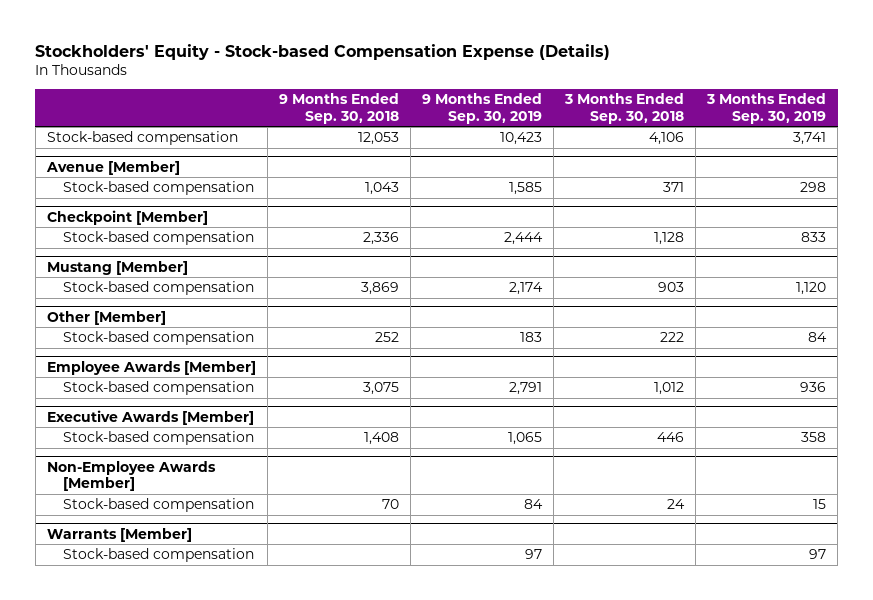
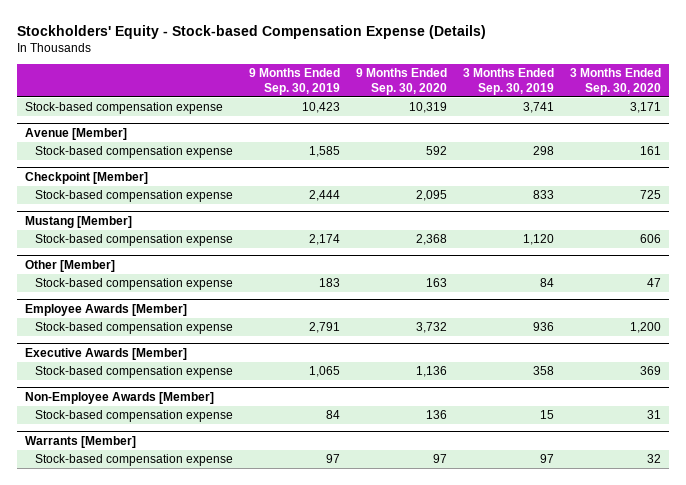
- | 9 Months Ended Sep. 30, 2018 | 9 Months Ended Sep. 30, 2019 | 3 Months Ended Sep. 30, 2018 | 3 Months Ended Sep. 30, 2019
+ | 9 Months Ended Sep. 30, 2019 | 9 Months Ended Sep. 30, 2020 | 3 Months Ended Sep. 30, 2019 | 3 Months Ended Sep. 30, 2020
- Stock-based compensation | 12,053 | 10,423 | 4,106 | 3,741
+ Stock-based compensation expense | 10,423 | 10,319 | 3,741 | 3,171
@ Avenue [Member]
- Stock-based compensation | 1,043 | 1,585 | 371 | 298
+ Stock-based compensation expense | 1,585 | 592 | 298 | 161
@ Checkpoint [Member]
- Stock-based compensation | 2,336 | 2,444 | 1,128 | 833
+ Stock-based compensation expense | 2,444 | 2,095 | 833 | 725
@ Mustang [Member]
- Stock-based compensation | 3,869 | 2,174 | 903 | 1,120
+ Stock-based compensation expense | 2,174 | 2,368 | 1,120 | 606
@ Other [Member]
- Stock-based compensation | 252 | 183 | 222 | 84
+ Stock-based compensation expense | 183 | 163 | 84 | 47
@ Employee Awards [Member]
- Stock-based compensation | 3,075 | 2,791 | 1,012 | 936
+ Stock-based compensation expense | 2,791 | 3,732 | 936 | 1,200
@ Executive Awards [Member]
- Stock-based compensation | 1,408 | 1,065 | 446 | 358
+ Stock-based compensation expense | 1,065 | 1,136 | 358 | 369
@ Non-Employee Awards [Member]
- Stock-based compensation | 70 | 84 | 24 | 15
+ Stock-based compensation expense | 84 | 136 | 15 | 31
@ Warrants [Member]
- Stock-based compensation | | 97 | | 97
+ Stock-based compensation expense | 97 | 97 | 97 | 32

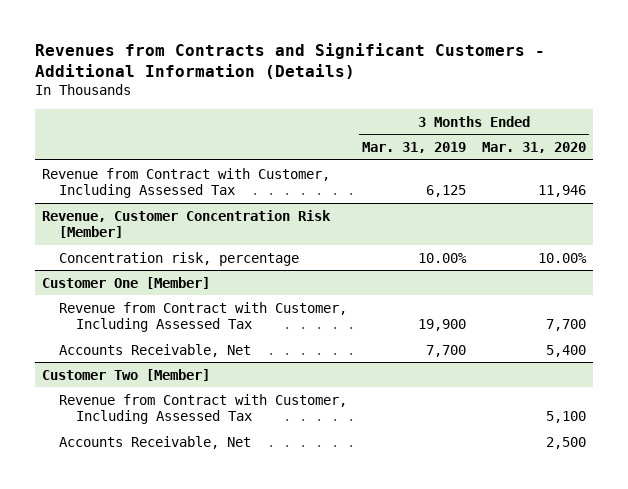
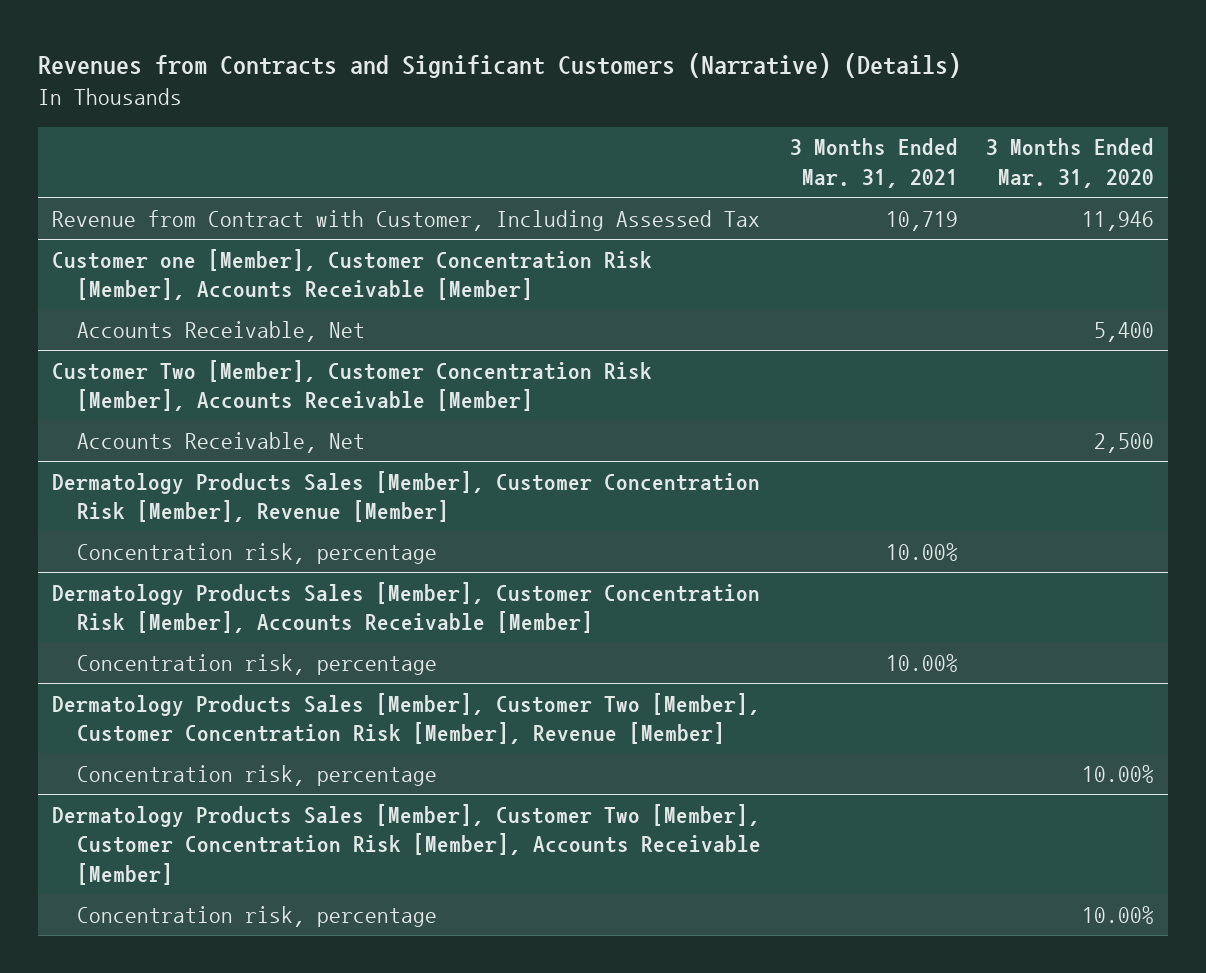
- Revenues from Contracts and Significant Customers - Additional Information (Details)
+ Revenues from Contracts and Significant Customers (Narrative) (Details)
- | 3 Months Ended Mar. 31, 2019 | 3 Months Ended Mar. 31, 2020
+ | 3 Months Ended Mar. 31, 2021 | 3 Months Ended Mar. 31, 2020
- Revenue, Customer Concentration Risk [Member]
- Concentration risk, percentage | 10.00% | 10.00%
- Customer One [Member]
- Revenue from Contract with Customer, Including Assessed Tax | 19,900 | 7,700
+ Customer one [Member], Customer Concentration Risk [Member], Accounts Receivable [Member]
- Customer Two [Member]
- Revenue from Contract with Customer, Including Assessed Tax | | 5,100
+ Customer Two [Member], Customer Concentration Risk [Member], Accounts Receivable [Member]
+ Dermatology Products Sales [Member], Customer Concentration Risk [Member], Revenue [Member]
+ Concentration risk, percentage | 10.00% |
+ Dermatology Products Sales [Member], Customer Concentration Risk [Member], Accounts Receivable [Member]
+ Concentration risk, percentage | 10.00% |
+ Dermatology Products Sales [Member], Customer Two [Member], Customer Concentration Risk [Member], Revenue [Member]
+ Concentration risk, percentage | | 10.00%
+ Dermatology Products Sales [Member], Customer Two [Member], Customer Concentration Risk [Member], Accounts Receivable [Member]
+ Concentration risk, percentage | | 10.00%

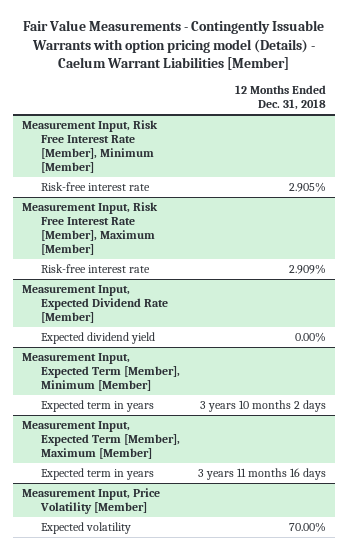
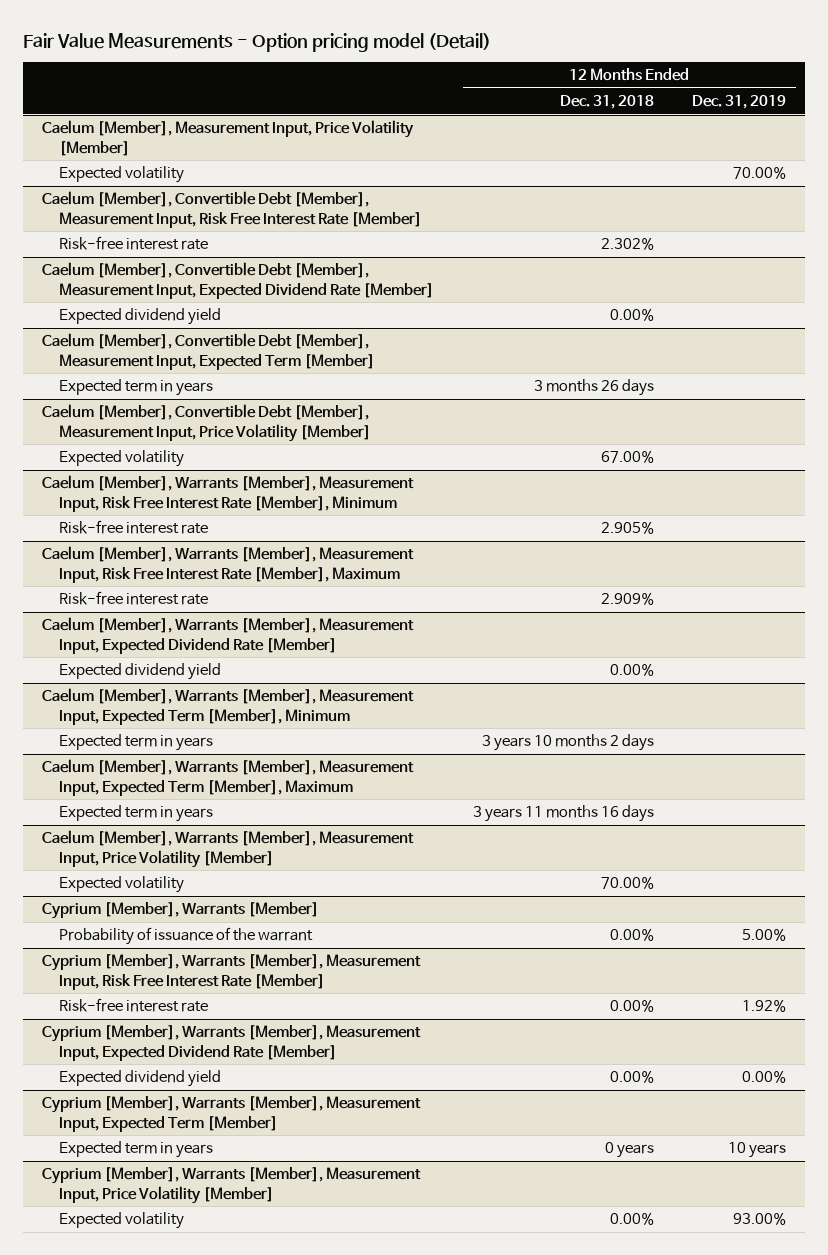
- Fair Value Measurements - Contingently Issuable Warrants with option pricing model (Details) - Caelum Warrant Liabilities [Member]
+ Fair Value Measurements - Option pricing model (Detail)
- | 12 Months Ended Dec. 31, 2018
+ | 12 Months Ended Dec. 31, 2018 | 12 Months Ended Dec. 31, 2019
- Measurement Input, Risk Free Interest Rate [Member], Minimum [Member]
+ Caelum [Member], Measurement Input, Price Volatility [Member]
+ Expected volatility | | 70.00%
+ Caelum [Member], Convertible Debt [Member], Measurement Input, Risk Free Interest Rate [Member]
+ Risk-free interest rate | 2.302% |
+ Caelum [Member], Convertible Debt [Member], Measurement Input, Expected Dividend Rate [Member]
+ Expected dividend yield | 0.00% |
+ Caelum [Member], Convertible Debt [Member], Measurement Input, Expected Term [Member]
+ Expected term in years | 3 months 26 days |
+ Caelum [Member], Convertible Debt [Member], Measurement Input, Price Volatility [Member]
+ Expected volatility | 67.00% |
+ Caelum [Member], Warrants [Member], Measurement Input, Risk Free Interest Rate [Member], Minimum
- Measurement Input, Risk Free Interest Rate [Member], Maximum [Member]
+ Caelum [Member], Warrants [Member], Measurement Input, Risk Free Interest Rate [Member], Maximum
- Measurement Input, Expected Dividend Rate [Member]
+ Caelum [Member], Warrants [Member], Measurement Input, Expected Dividend Rate [Member]
- Measurement Input, Expected Term [Member], Minimum [Member]
+ Caelum [Member], Warrants [Member], Measurement Input, Expected Term [Member], Minimum
- Measurement Input, Expected Term [Member], Maximum [Member]
+ Caelum [Member], Warrants [Member], Measurement Input, Expected Term [Member], Maximum
- Measurement Input, Price Volatility [Member]
+ Caelum [Member], Warrants [Member], Measurement Input, Price Volatility [Member]
+ Cyprium [Member], Warrants [Member]
+ Probability of issuance of the warrant | 0.00% | 5.00%
+ Cyprium [Member], Warrants [Member], Measurement Input, Risk Free Interest Rate [Member]
+ Risk-free interest rate | 0.00% | 1.92%
+ Cyprium [Member], Warrants [Member], Measurement Input, Expected Dividend Rate [Member]
+ Expected dividend yield | 0.00% | 0.00%
+ Cyprium [Member], Warrants [Member], Measurement Input, Expected Term [Member]
+ Expected term in years | 0 years | 10 years
+ Cyprium [Member], Warrants [Member], Measurement Input, Price Volatility [Member]
+ Expected volatility | 0.00% | 93.00%

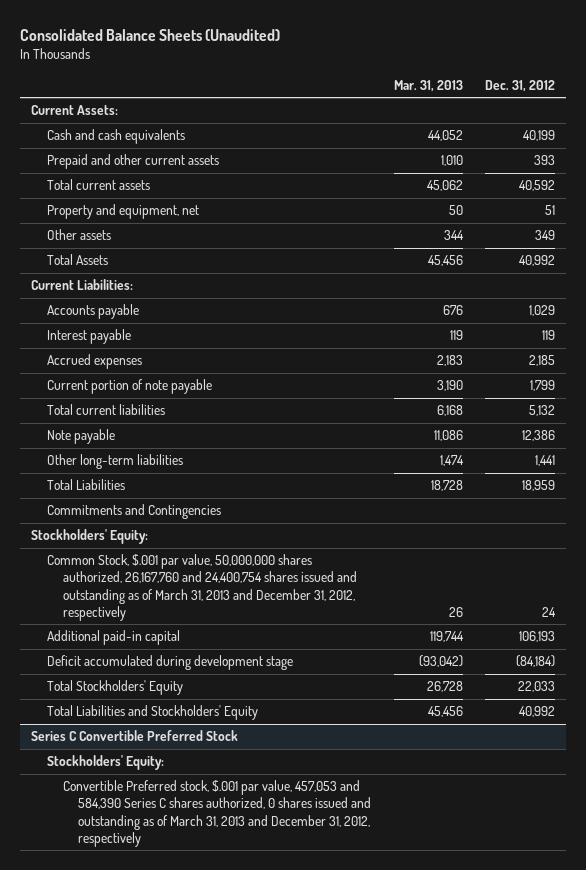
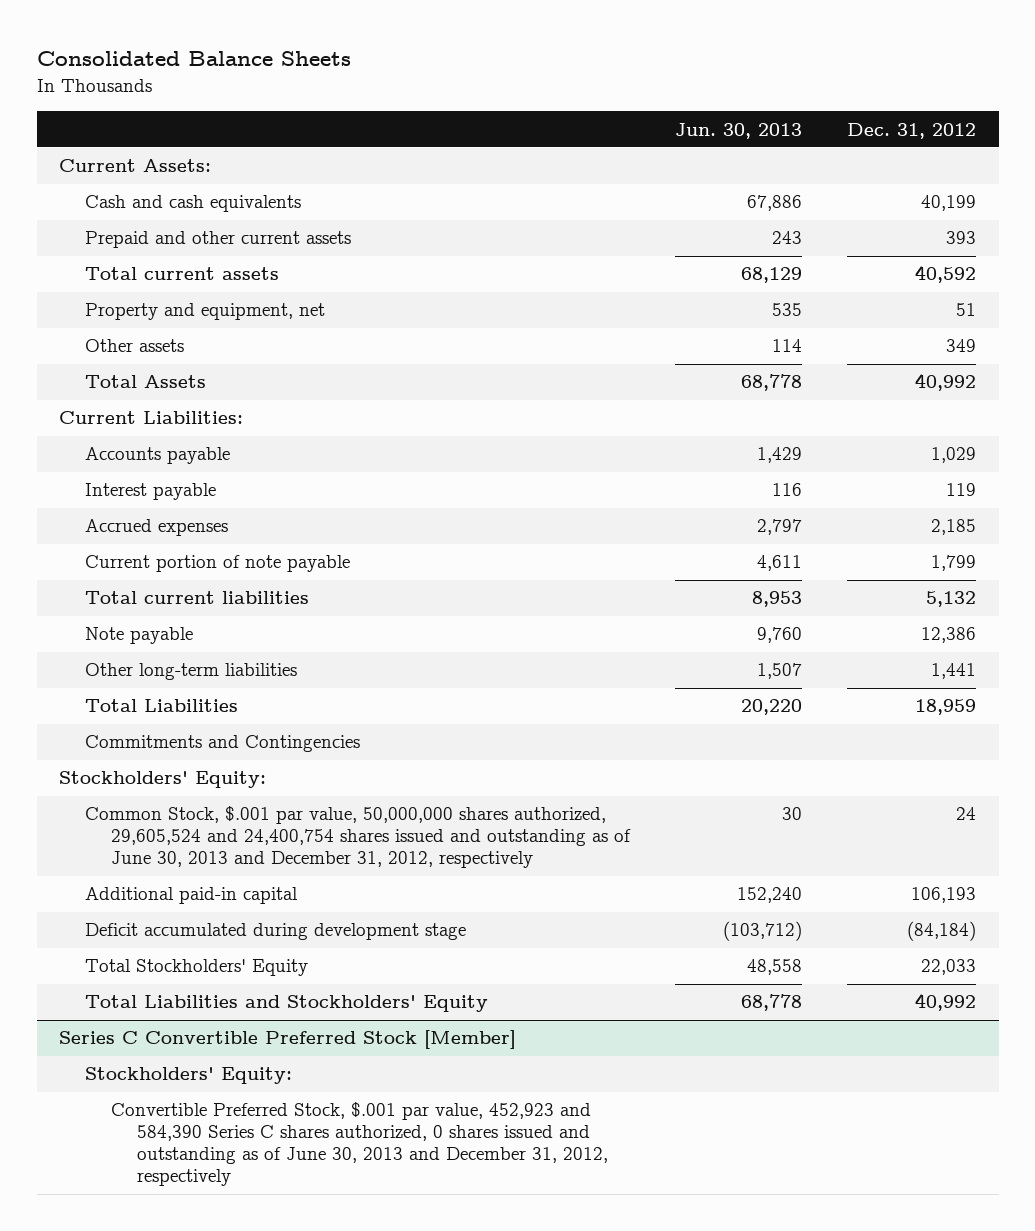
- Consolidated Balance Sheets (Unaudited)
+ Consolidated Balance Sheets
- | Mar. 31, 2013 | Dec. 31, 2012
+ | Jun. 30, 2013 | Dec. 31, 2012
- Common Stock, $.001 par value, 50,000,000 shares authorized, 26,167,760 and 24,400,754 shares issued and outstanding as of March 31, 2013 and December 31, 2012, respectively | 26 | 24
+ Common Stock, $.001 par value, 50,000,000 shares authorized, 29,605,524 and 24,400,754 shares issued and outstanding as of June 30, 2013 and December 31, 2012, respectively | 30 | 24
- Series C Convertible Preferred Stock
+ Series C Convertible Preferred Stock [Member]
- Convertible Preferred stock, $.001 par value, 457,053 and 584,390 Series C shares authorized, 0 shares issued and outstanding as of March 31, 2013 and December 31, 2012, respectively
+ Convertible Preferred Stock, $.001 par value, 452,923 and 584,390 Series C shares authorized, 0 shares issued and outstanding as of June 30, 2013 and December 31, 2012, respectively

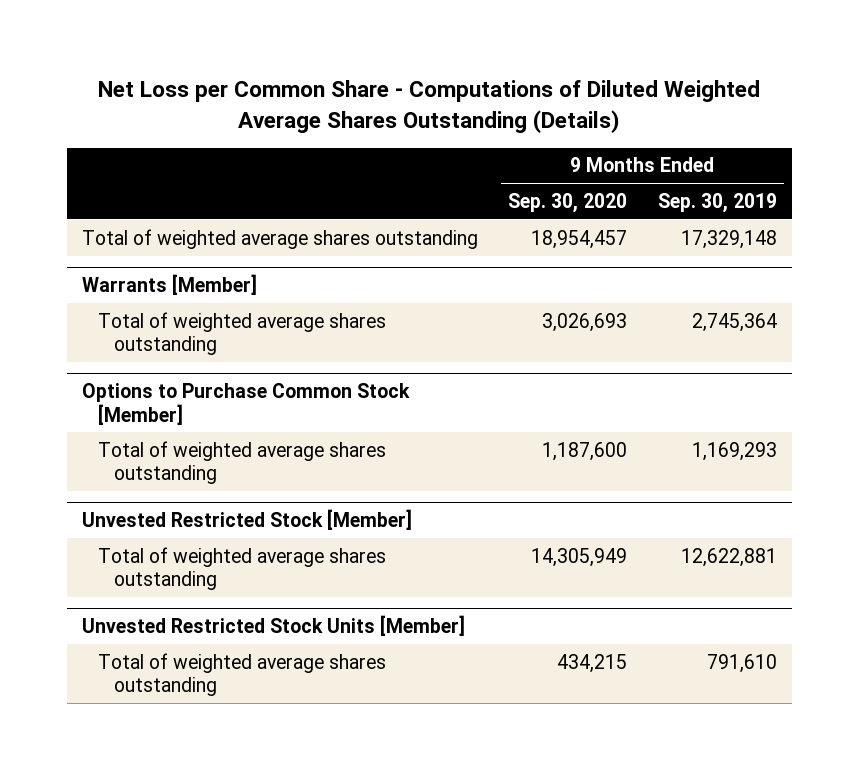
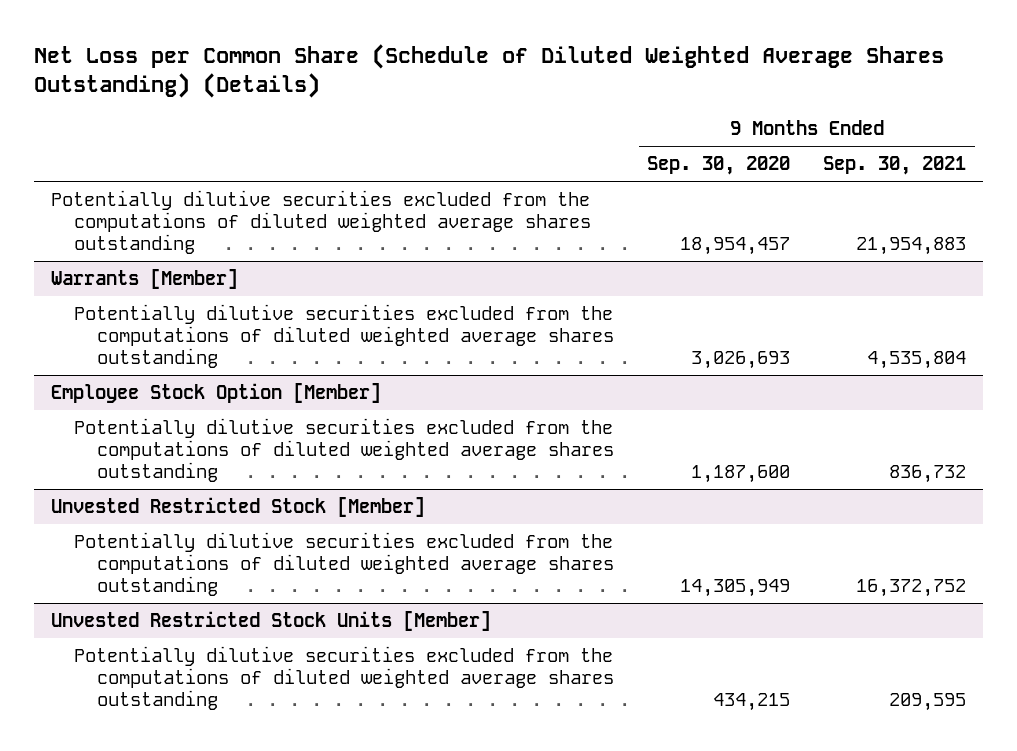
- Net Loss per Common Share - Computations of Diluted Weighted Average Shares Outstanding (Details)
+ Net Loss per Common Share (Schedule of Diluted Weighted Average Shares Outstanding) (Details)
- | 9 Months Ended Sep. 30, 2020 | 9 Months Ended Sep. 30, 2019
+ | 9 Months Ended Sep. 30, 2020 | 9 Months Ended Sep. 30, 2021
- Total of weighted average shares outstanding | 18,954,457 | 17,329,148
+ Potentially dilutive securities excluded from the computations of diluted weighted average shares outstanding | 18,954,457 | 21,954,883
@ Warrants [Member]
- Total of weighted average shares outstanding | 3,026,693 | 2,745,364
- Options to Purchase Common Stock [Member]
- Total of weighted average shares outstanding | 1,187,600 | 1,169,293
@ Warrants [Member]
+ Potentially dilutive securities excluded from the computations of diluted weighted average shares outstanding | 3,026,693 | 4,535,804
+ Employee Stock Option [Member]
+ Potentially dilutive securities excluded from the computations of diluted weighted average shares outstanding | 1,187,600 | 836,732
@ Unvested Restricted Stock [Member]
- Total of weighted average shares outstanding | 14,305,949 | 12,622,881
+ Potentially dilutive securities excluded from the computations of diluted weighted average shares outstanding | 14,305,949 | 16,372,752
@ Unvested Restricted Stock Units [Member]
- Total of weighted average shares outstanding | 434,215 | 791,610
+ Potentially dilutive securities excluded from the computations of diluted weighted average shares outstanding | 434,215 | 209,595

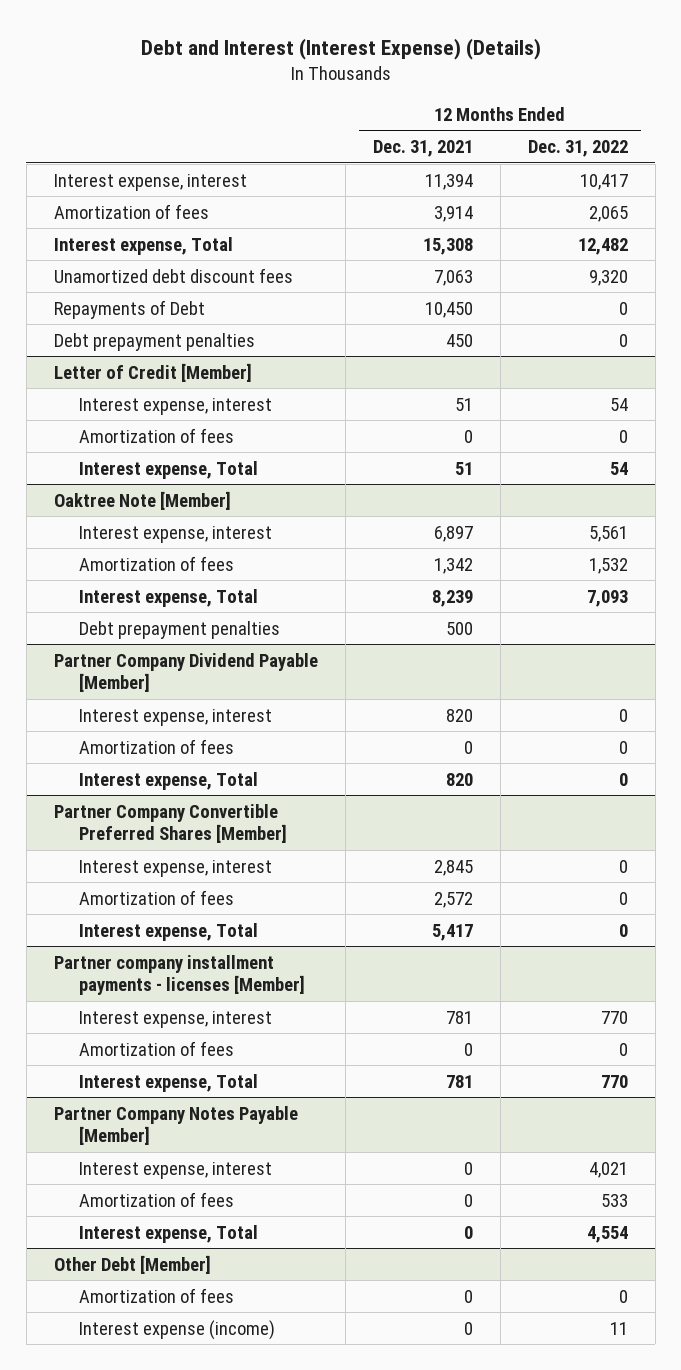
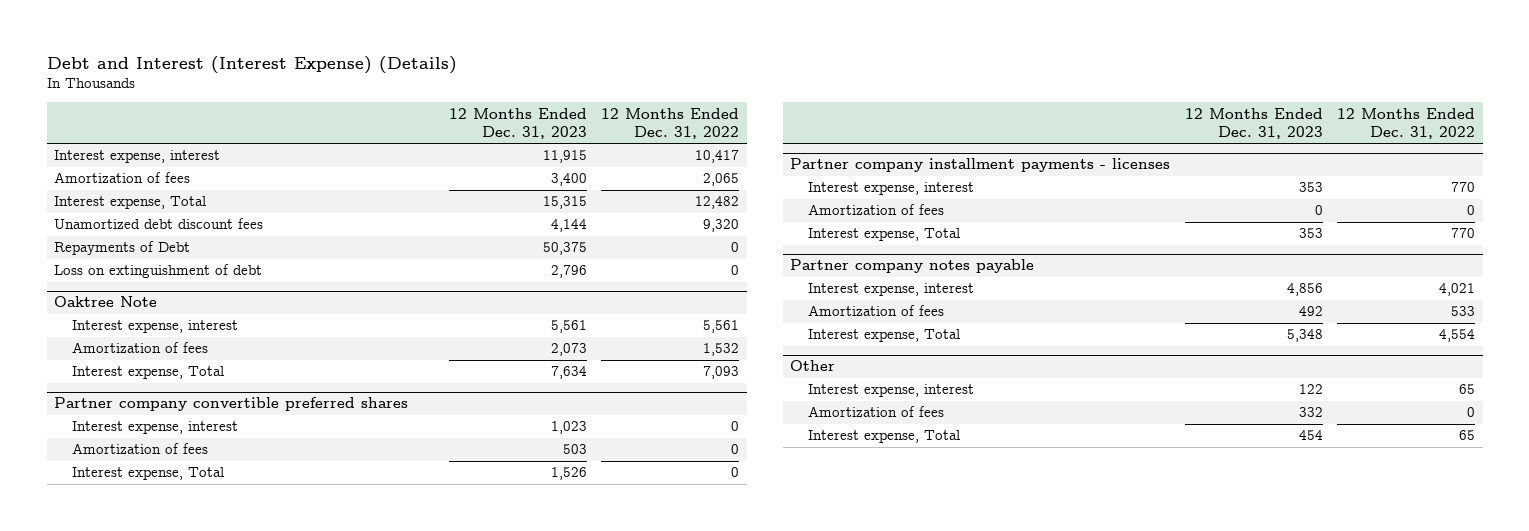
- | 12 Months Ended Dec. 31, 2021 | 12 Months Ended Dec. 31, 2022
+ | 12 Months Ended Dec. 31, 2023 | 12 Months Ended Dec. 31, 2022
- Debt prepayment penalties | 450 | 0
- Letter of Credit [Member]
- Interest expense, interest | 51 | 54
- Amortization of fees | 0 | 0
- Interest expense, Total | 51 | 54
- Oaktree Note [Member]
+ Loss on extinguishment of debt | 2,796 | 0
+ Oaktree Note
- Debt prepayment penalties | 500 |
- Partner Company Dividend Payable [Member]
- Interest expense, interest | 820 | 0
- Amortization of fees | 0 | 0
- Interest expense, Total | 820 | 0
- Partner Company Convertible Preferred Shares [Member]
+ Partner company convertible preferred shares
- Partner company installment payments - licenses [Member]
+ Partner company installment payments - licenses
- Partner Company Notes Payable [Member]
+ Partner company notes payable
- Other Debt [Member]
+ Other
+ Interest expense, interest | 122 | 65
- Interest expense (income) | 0 | 11
+ Interest expense, Total | 454 | 65

